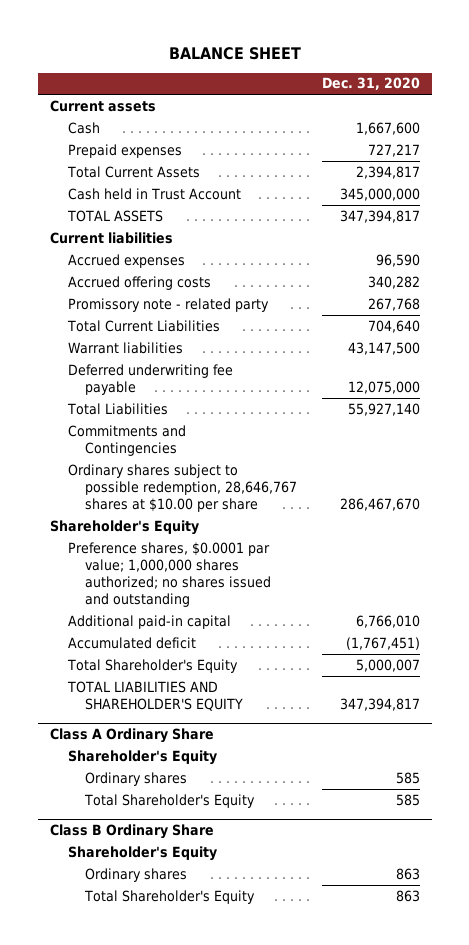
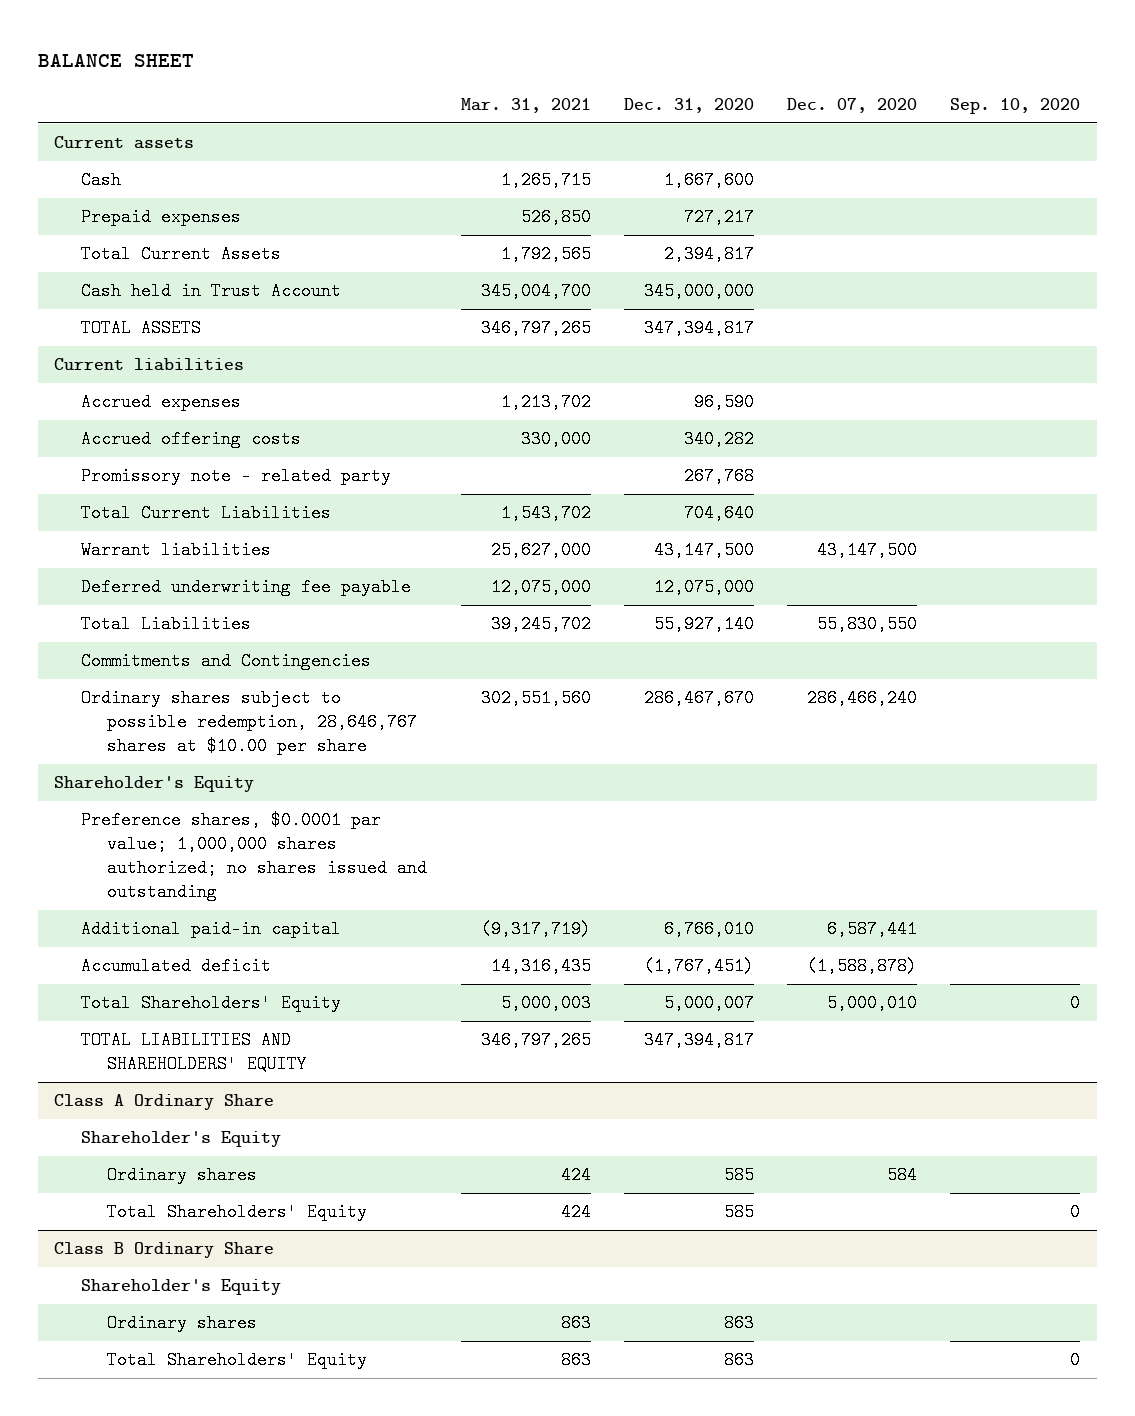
- | Dec. 31, 2020
+ | Mar. 31, 2021 | Dec. 31, 2020 | Dec. 07, 2020 | Sep. 10, 2020
- Total Shareholder's Equity | 5,000,007
- TOTAL LIABILITIES AND SHAREHOLDER'S EQUITY | 347,394,817
+ Total Shareholders' Equity | 5,000,003 | 5,000,007 | 5,000,010 | 0
+ TOTAL LIABILITIES AND SHAREHOLDERS' EQUITY | 346,797,265 | 347,394,817 | |
@ Class A Ordinary Share
- Total Shareholder's Equity | 585
+ Total Shareholders' Equity | 424 | 585 | | 0
@ Class B Ordinary Share
- Total Shareholder's Equity | 863
+ Total Shareholders' Equity | 863 | 863 | | 0

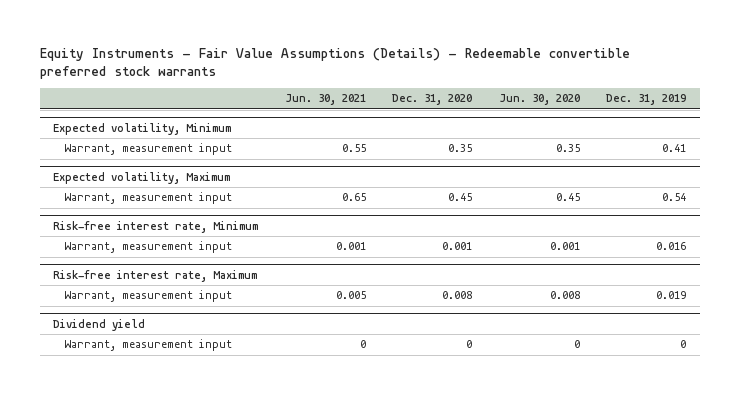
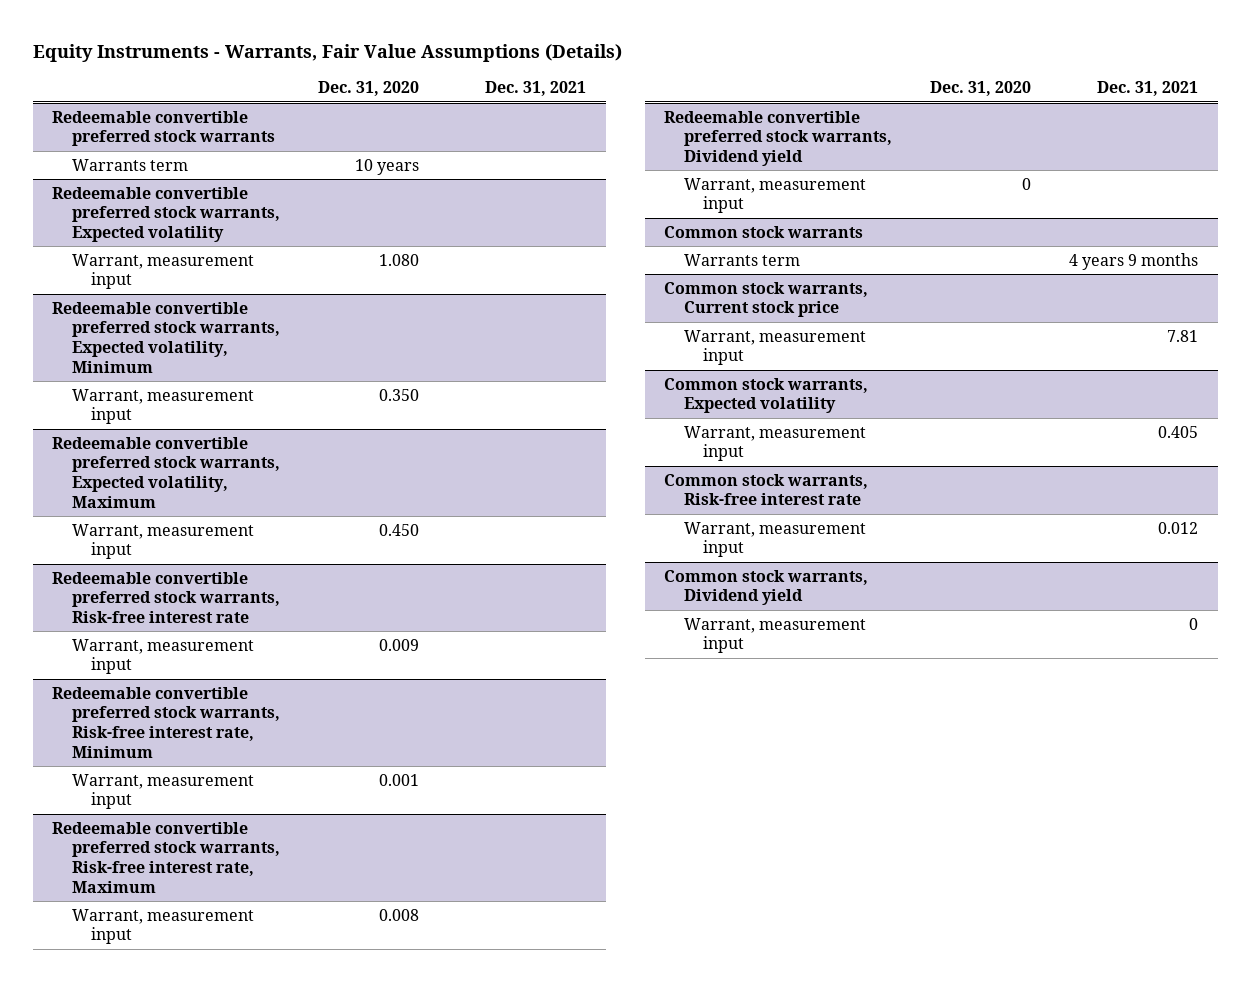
- Equity Instruments - Fair Value Assumptions (Details) - Redeemable convertible preferred stock warrants
+ Equity Instruments - Warrants, Fair Value Assumptions (Details)
- | Jun. 30, 2021 | Dec. 31, 2020 | Jun. 30, 2020 | Dec. 31, 2019
+ | Dec. 31, 2020 | Dec. 31, 2021
- Expected volatility, Minimum
- Warrant, measurement input | 0.55 | 0.35 | 0.35 | 0.41
- Expected volatility, Maximum
- Warrant, measurement input | 0.65 | 0.45 | 0.45 | 0.54
- Risk-free interest rate, Minimum
+ Redeemable convertible preferred stock warrants
+ Warrants term | 10 years |
+ Redeemable convertible preferred stock warrants, Expected volatility
+ Warrant, measurement input | 1.080 |
+ Redeemable convertible preferred stock warrants, Expected volatility, Minimum
+ Warrant, measurement input | 0.350 |
+ Redeemable convertible preferred stock warrants, Expected volatility, Maximum
+ Warrant, measurement input | 0.450 |
+ Redeemable convertible preferred stock warrants, Risk-free interest rate
+ Warrant, measurement input | 0.009 |
+ Redeemable convertible preferred stock warrants, Risk-free interest rate, Minimum
- Risk-free interest rate, Maximum
+ Redeemable convertible preferred stock warrants, Risk-free interest rate, Maximum
- Dividend yield
+ Redeemable convertible preferred stock warrants, Dividend yield
+ Common stock warrants
+ Warrants term | | 4 years 9 months
+ Common stock warrants, Current stock price
+ Warrant, measurement input | | 7.81
+ Common stock warrants, Expected volatility
+ Warrant, measurement input | | 0.405
+ Common stock warrants, Risk-free interest rate
+ Warrant, measurement input | | 0.012
+ Common stock warrants, Dividend yield
+ Warrant, measurement input | | 0

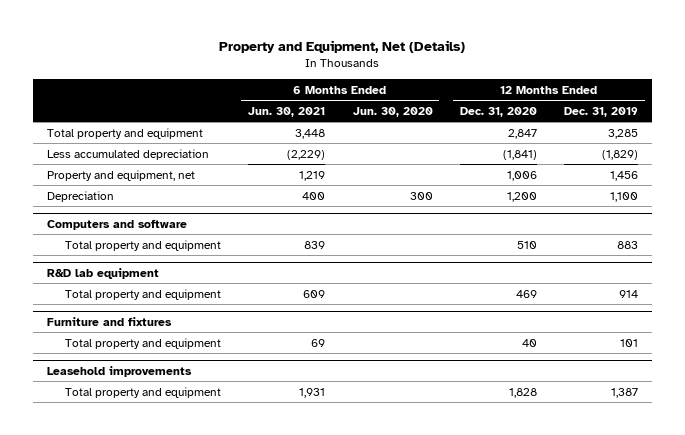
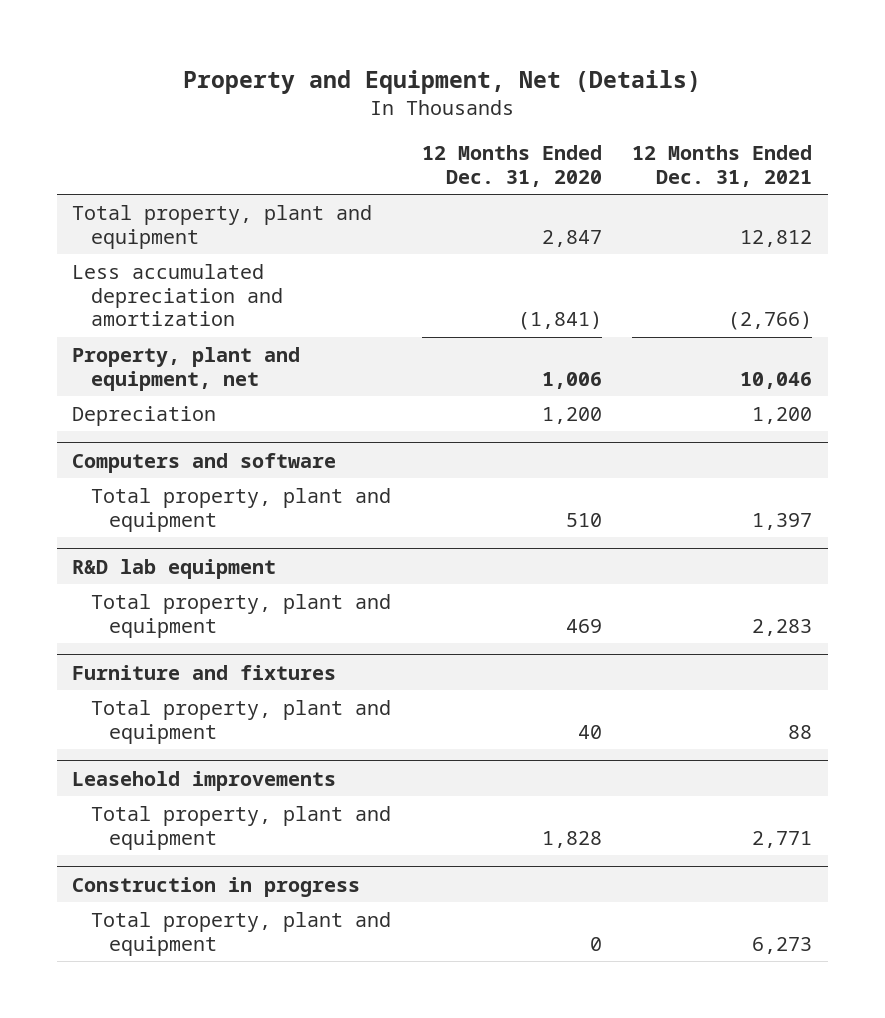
- | 6 Months Ended Jun. 30, 2021 | 6 Months Ended Jun. 30, 2020 | 12 Months Ended Dec. 31, 2020 | 12 Months Ended Dec. 31, 2019
+ | 12 Months Ended Dec. 31, 2020 | 12 Months Ended Dec. 31, 2021
- Total property and equipment | 3,448 | | 2,847 | 3,285
- Less accumulated depreciation | (2,229) | | (1,841) | (1,829)
- Property and equipment, net | 1,219 | | 1,006 | 1,456
+ Total property, plant and equipment | 2,847 | 12,812
+ Less accumulated depreciation and amortization | (1,841) | (2,766)
+ Property, plant and equipment, net | 1,006 | 10,046
@ Computers and software
- Total property and equipment | 839 | | 510 | 883
+ Total property, plant and equipment | 510 | 1,397
@ R&D lab equipment
- Total property and equipment | 609 | | 469 | 914
+ Total property, plant and equipment | 469 | 2,283
@ Furniture and fixtures
- Total property and equipment | 69 | | 40 | 101
+ Total property, plant and equipment | 40 | 88
@ Leasehold improvements
- Total property and equipment | 1,931 | | 1,828 | 1,387
+ Total property, plant and equipment | 1,828 | 2,771
+ Construction in progress
+ Total property, plant and equipment | 0 | 6,273

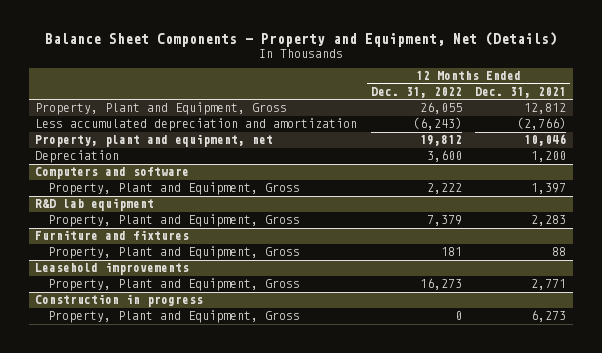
- Property and Equipment, Net (Details)
+ Balance Sheet Components - Property and Equipment, Net (Details)
- | 12 Months Ended Dec. 31, 2020 | 12 Months Ended Dec. 31, 2021
+ | 12 Months Ended Dec. 31, 2022 | 12 Months Ended Dec. 31, 2021
- Total property, plant and equipment | 2,847 | 12,812
+ Property, Plant and Equipment, Gross | 26,055 | 12,812
@ Computers and software
- Total property, plant and equipment | 510 | 1,397
+ Property, Plant and Equipment, Gross | 2,222 | 1,397
@ R&D lab equipment
- Total property, plant and equipment | 469 | 2,283
+ Property, Plant and Equipment, Gross | 7,379 | 2,283
@ Furniture and fixtures
- Total property, plant and equipment | 40 | 88
+ Property, Plant and Equipment, Gross | 181 | 88
@ Leasehold improvements
- Total property, plant and equipment | 1,828 | 2,771
+ Property, Plant and Equipment, Gross | 16,273 | 2,771
@ Construction in progress
- Total property, plant and equipment | 0 | 6,273
+ Property, Plant and Equipment, Gross | 0 | 6,273

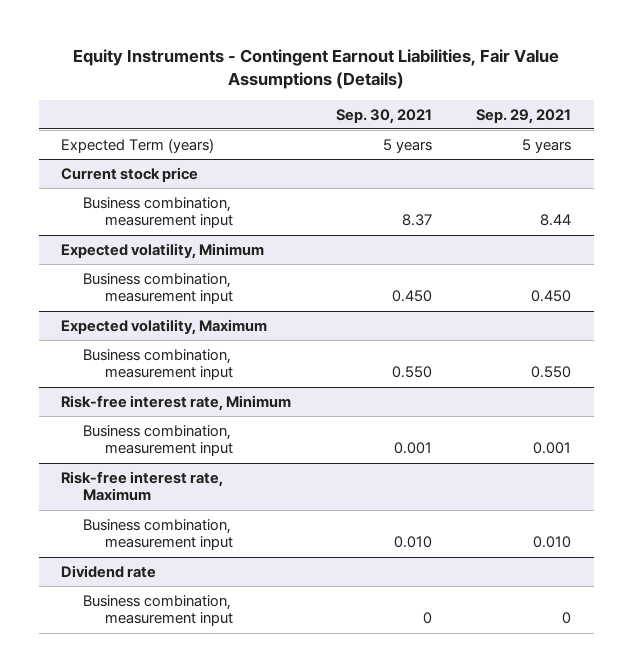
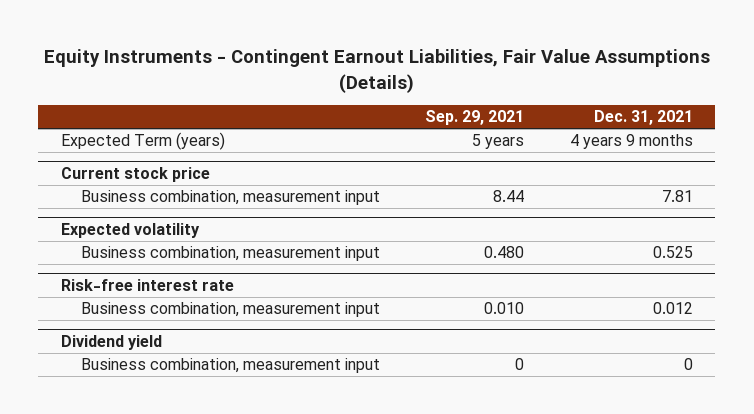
- | Sep. 30, 2021 | Sep. 29, 2021
+ | Sep. 29, 2021 | Dec. 31, 2021
- Expected volatility, Minimum
- Business combination, measurement input | 0.450 | 0.450
- Expected volatility, Maximum
- Business combination, measurement input | 0.550 | 0.550
- Risk-free interest rate, Minimum
- Business combination, measurement input | 0.001 | 0.001
- Risk-free interest rate, Maximum
+ Expected volatility
+ Business combination, measurement input | 0.480 | 0.525
+ Risk-free interest rate
- Dividend rate
+ Dividend yield

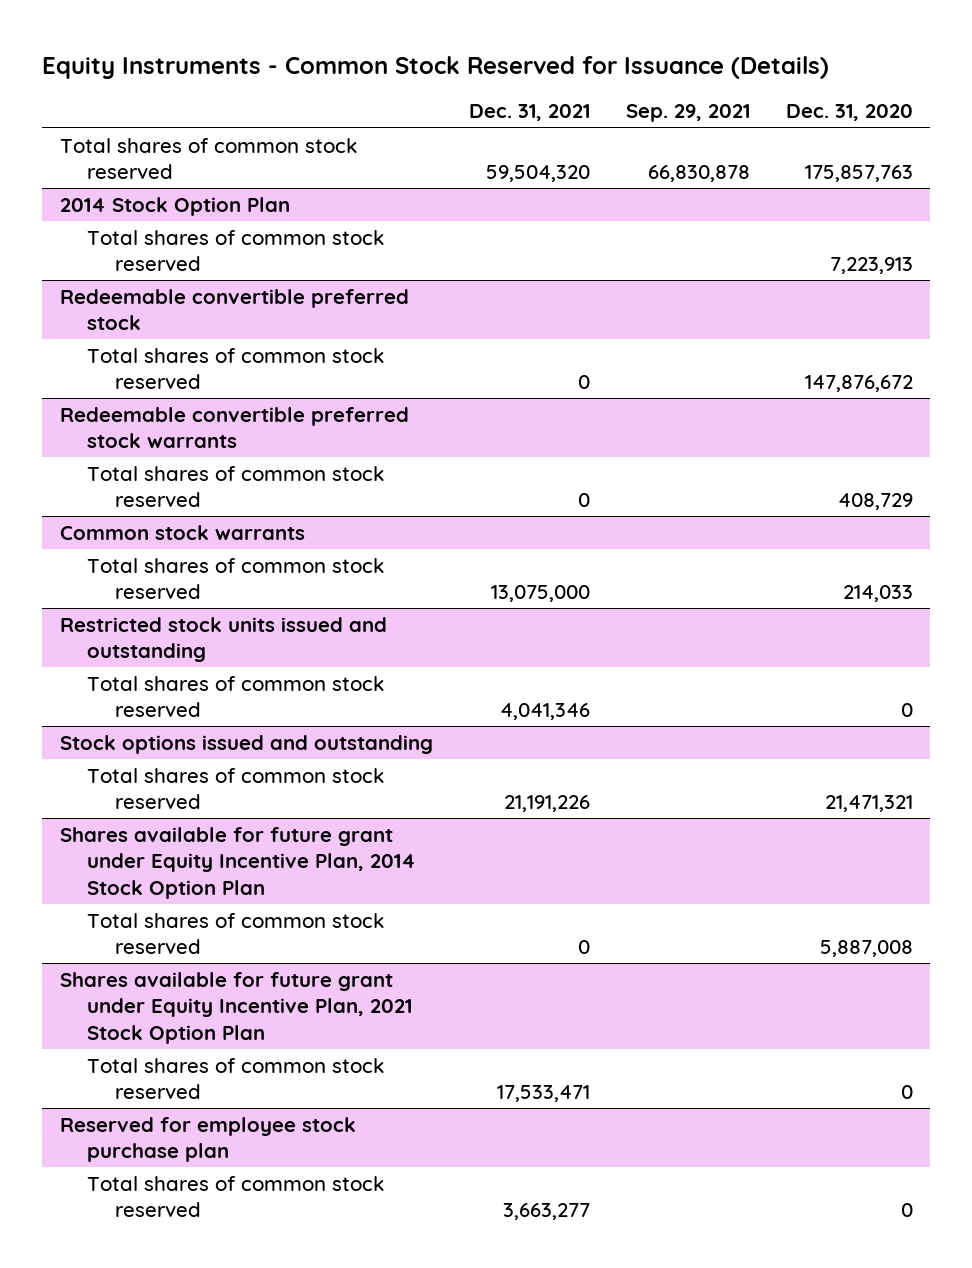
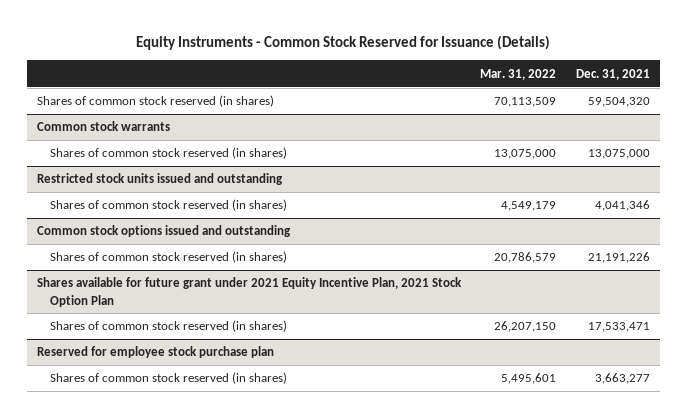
- | Dec. 31, 2021 | Sep. 29, 2021 | Dec. 31, 2020
+ | Mar. 31, 2022 | Dec. 31, 2021
- Total shares of common stock reserved | 59,504,320 | 66,830,878 | 175,857,763
- 2014 Stock Option Plan
- Total shares of common stock reserved | | | 7,223,913
- Redeemable convertible preferred stock
- Total shares of common stock reserved | 0 | | 147,876,672
- Redeemable convertible preferred stock warrants
- Total shares of common stock reserved | 0 | | 408,729
+ Shares of common stock reserved (in shares) | 70,113,509 | 59,504,320
@ Common stock warrants
- Total shares of common stock reserved | 13,075,000 | | 214,033
+ Shares of common stock reserved (in shares) | 13,075,000 | 13,075,000
@ Restricted stock units issued and outstanding
- Total shares of common stock reserved | 4,041,346 | | 0
- Stock options issued and outstanding
- Total shares of common stock reserved | 21,191,226 | | 21,471,321
- Shares available for future grant under Equity Incentive Plan, 2014 Stock Option Plan
- Total shares of common stock reserved | 0 | | 5,887,008
- Shares available for future grant under Equity Incentive Plan, 2021 Stock Option Plan
- Total shares of common stock reserved | 17,533,471 | | 0
@ Restricted stock units issued and outstanding
+ Shares of common stock reserved (in shares) | 4,549,179 | 4,041,346
+ Common stock options issued and outstanding
+ Shares of common stock reserved (in shares) | 20,786,579 | 21,191,226
+ Shares available for future grant under 2021 Equity Incentive Plan, 2021 Stock Option Plan
+ Shares of common stock reserved (in shares) | 26,207,150 | 17,533,471
@ Reserved for employee stock purchase plan
- Total shares of common stock reserved | 3,663,277 | | 0
+ Shares of common stock reserved (in shares) | 5,495,601 | 3,663,277

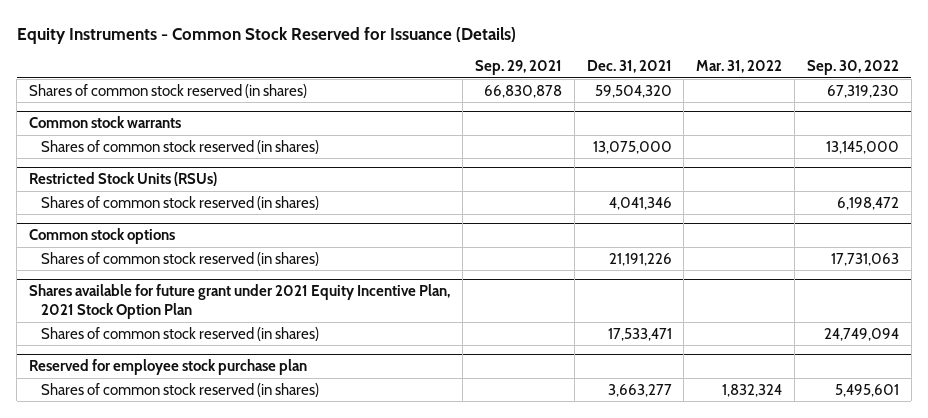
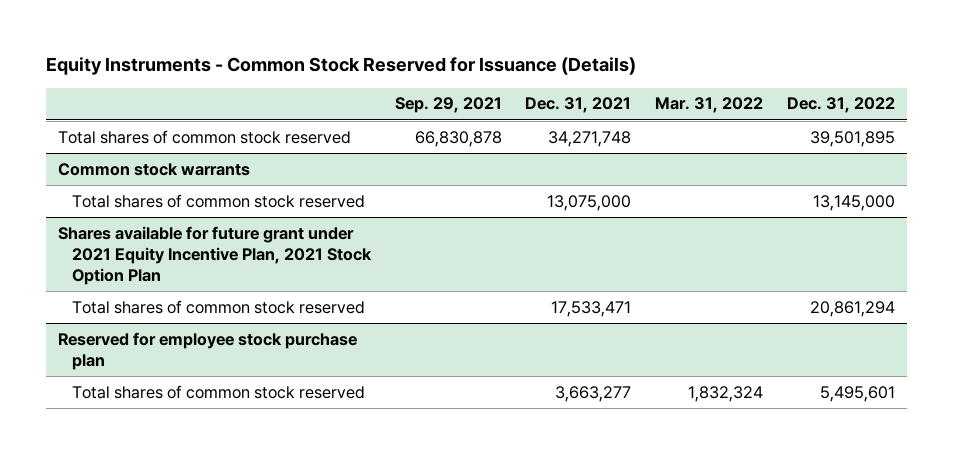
- | Sep. 29, 2021 | Dec. 31, 2021 | Mar. 31, 2022 | Sep. 30, 2022
+ | Sep. 29, 2021 | Dec. 31, 2021 | Mar. 31, 2022 | Dec. 31, 2022
- Shares of common stock reserved (in shares) | 66,830,878 | 59,504,320 | | 67,319,230
+ Total shares of common stock reserved | 66,830,878 | 34,271,748 | | 39,501,895
@ Common stock warrants
- Shares of common stock reserved (in shares) | | 13,075,000 | | 13,145,000
- Restricted Stock Units (RSUs)
- Shares of common stock reserved (in shares) | | 4,041,346 | | 6,198,472
- Common stock options
- Shares of common stock reserved (in shares) | | 21,191,226 | | 17,731,063
@ Common stock warrants
+ Total shares of common stock reserved | | 13,075,000 | | 13,145,000
@ Shares available for future grant under 2021 Equity Incentive Plan, 2021 Stock Option Plan
- Shares of common stock reserved (in shares) | | 17,533,471 | | 24,749,094
+ Total shares of common stock reserved | | 17,533,471 | | 20,861,294
@ Reserved for employee stock purchase plan
- Shares of common stock reserved (in shares) | | 3,663,277 | 1,832,324 | 5,495,601
+ Total shares of common stock reserved | | 3,663,277 | 1,832,324 | 5,495,601

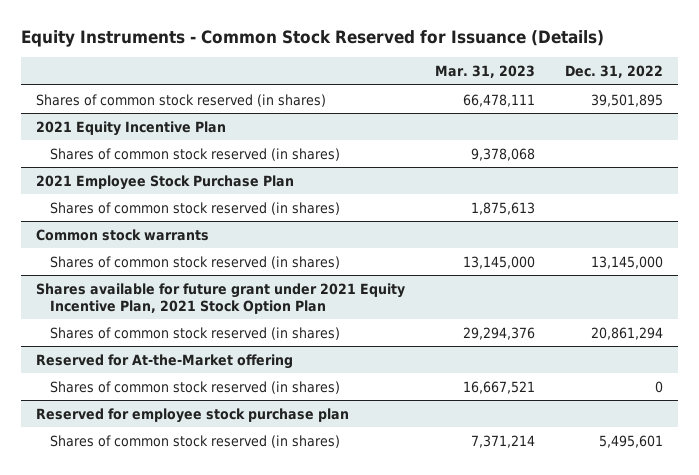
- | Sep. 29, 2021 | Dec. 31, 2021 | Mar. 31, 2022 | Dec. 31, 2022
+ | Mar. 31, 2023 | Dec. 31, 2022
- Total shares of common stock reserved | 66,830,878 | 34,271,748 | | 39,501,895
+ Shares of common stock reserved (in shares) | 66,478,111 | 39,501,895
+ 2021 Equity Incentive Plan
+ Shares of common stock reserved (in shares) | 9,378,068 |
+ 2021 Employee Stock Purchase Plan
+ Shares of common stock reserved (in shares) | 1,875,613 |
@ Common stock warrants
- Total shares of common stock reserved | | 13,075,000 | | 13,145,000
+ Shares of common stock reserved (in shares) | 13,145,000 | 13,145,000
@ Shares available for future grant under 2021 Equity Incentive Plan, 2021 Stock Option Plan
- Total shares of common stock reserved | | 17,533,471 | | 20,861,294
+ Shares of common stock reserved (in shares) | 29,294,376 | 20,861,294
+ Reserved for At-the-Market offering
+ Shares of common stock reserved (in shares) | 16,667,521 | 0
@ Reserved for employee stock purchase plan
- Total shares of common stock reserved | | 3,663,277 | 1,832,324 | 5,495,601
+ Shares of common stock reserved (in shares) | 7,371,214 | 5,495,601

